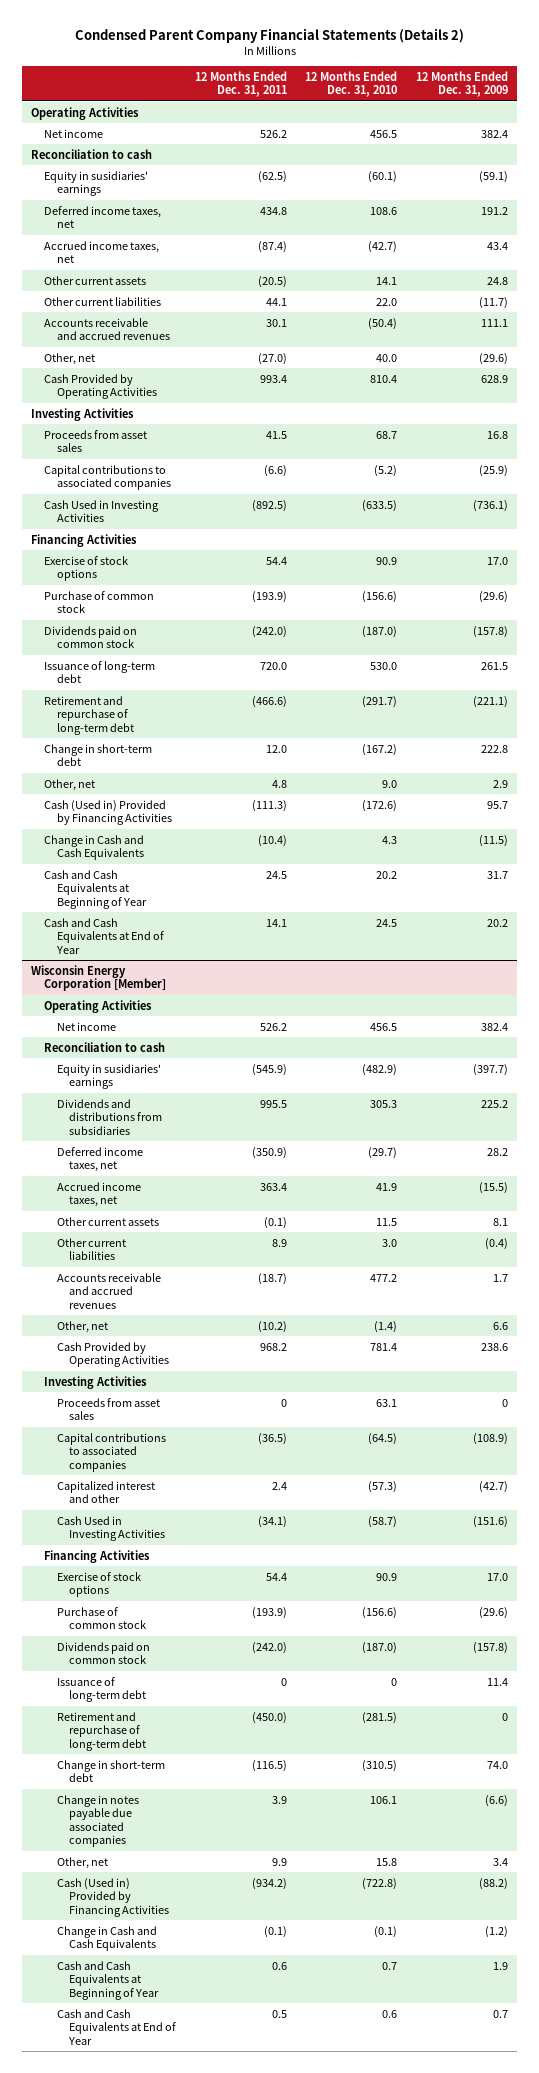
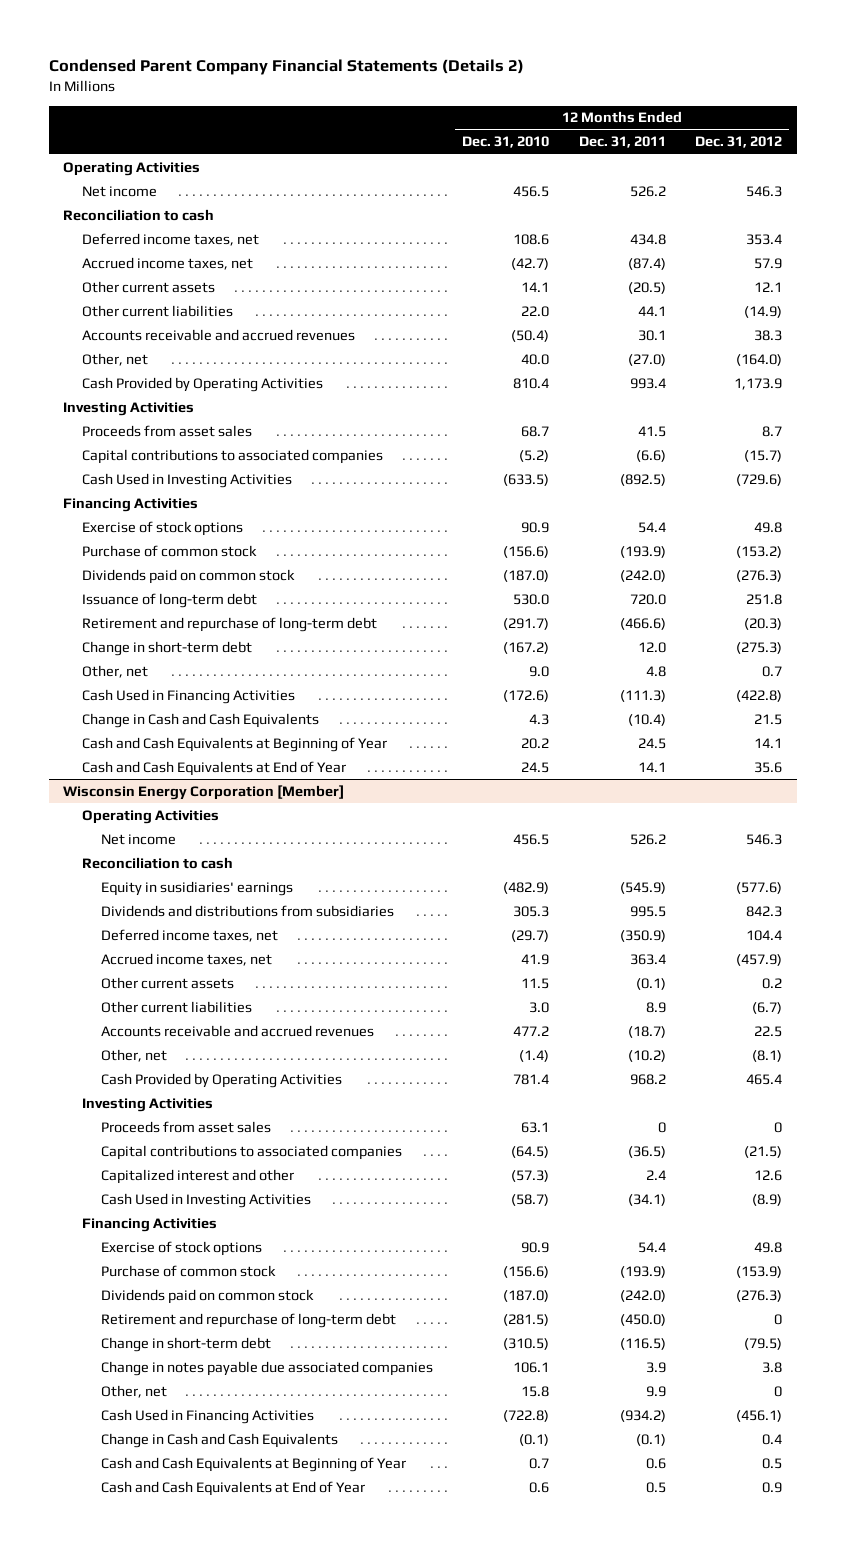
- | 12 Months Ended Dec. 31, 2011 | 12 Months Ended Dec. 31, 2010 | 12 Months Ended Dec. 31, 2009
+ | 12 Months Ended Dec. 31, 2010 | 12 Months Ended Dec. 31, 2011 | 12 Months Ended Dec. 31, 2012
- Equity in susidiaries' earnings | (62.5) | (60.1) | (59.1)
- Cash (Used in) Provided by Financing Activities | (111.3) | (172.6) | 95.7
+ Cash Used in Financing Activities | (172.6) | (111.3) | (422.8)
@ Wisconsin Energy Corporation [Member]
- Issuance of long-term debt | 0 | 0 | 11.4
- Cash (Used in) Provided by Financing Activities | (934.2) | (722.8) | (88.2)
+ Cash Used in Financing Activities | (722.8) | (934.2) | (456.1)

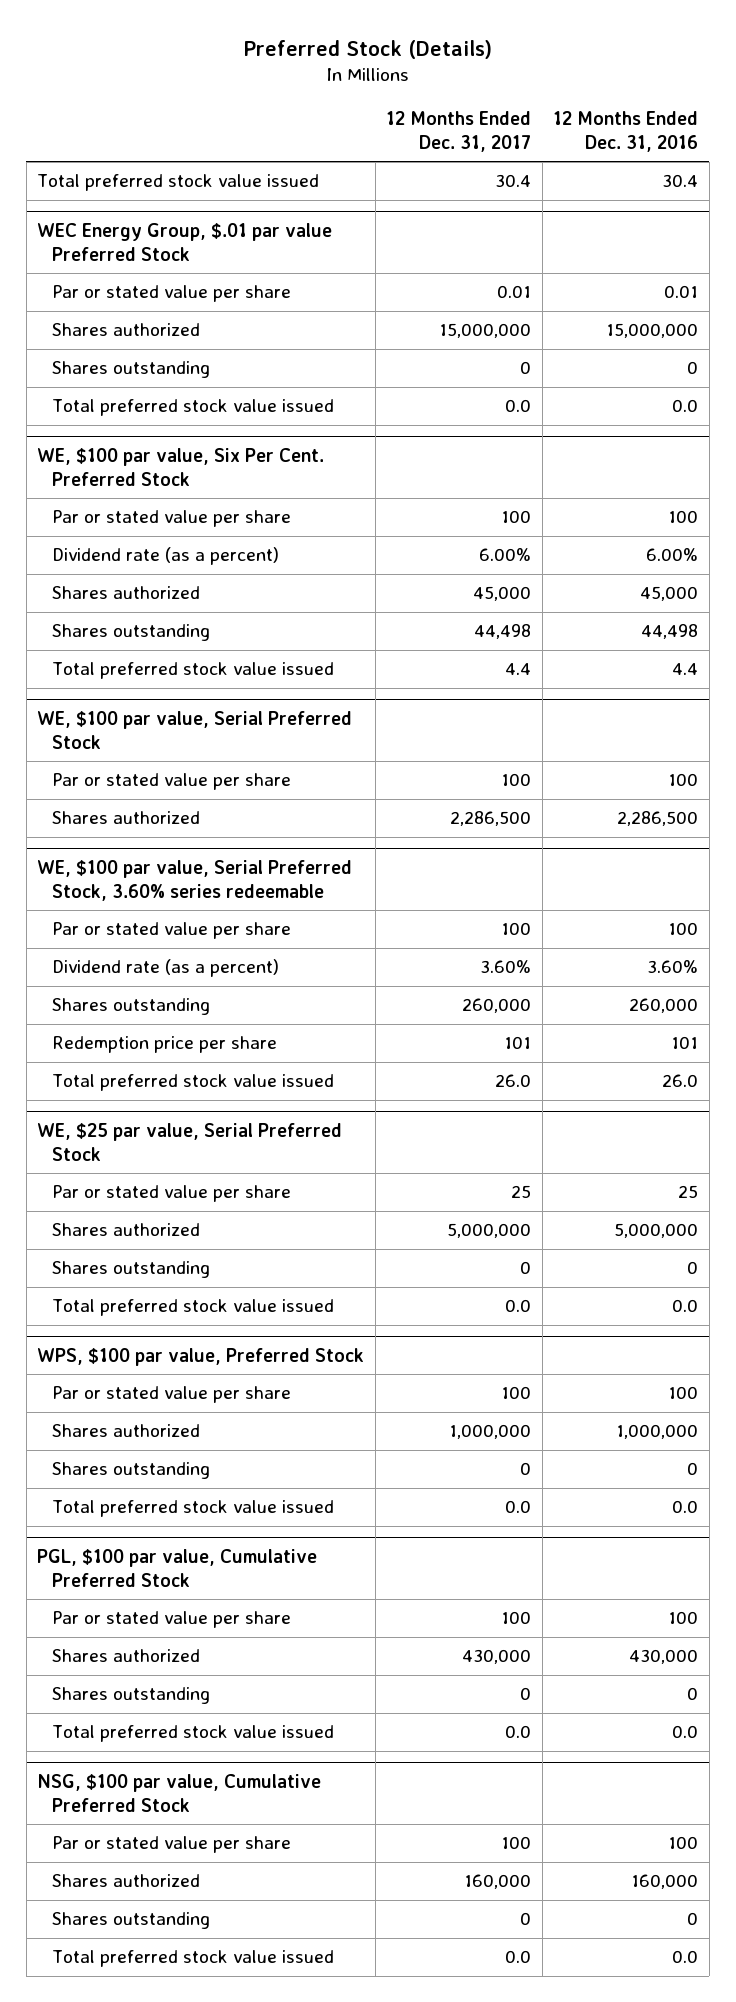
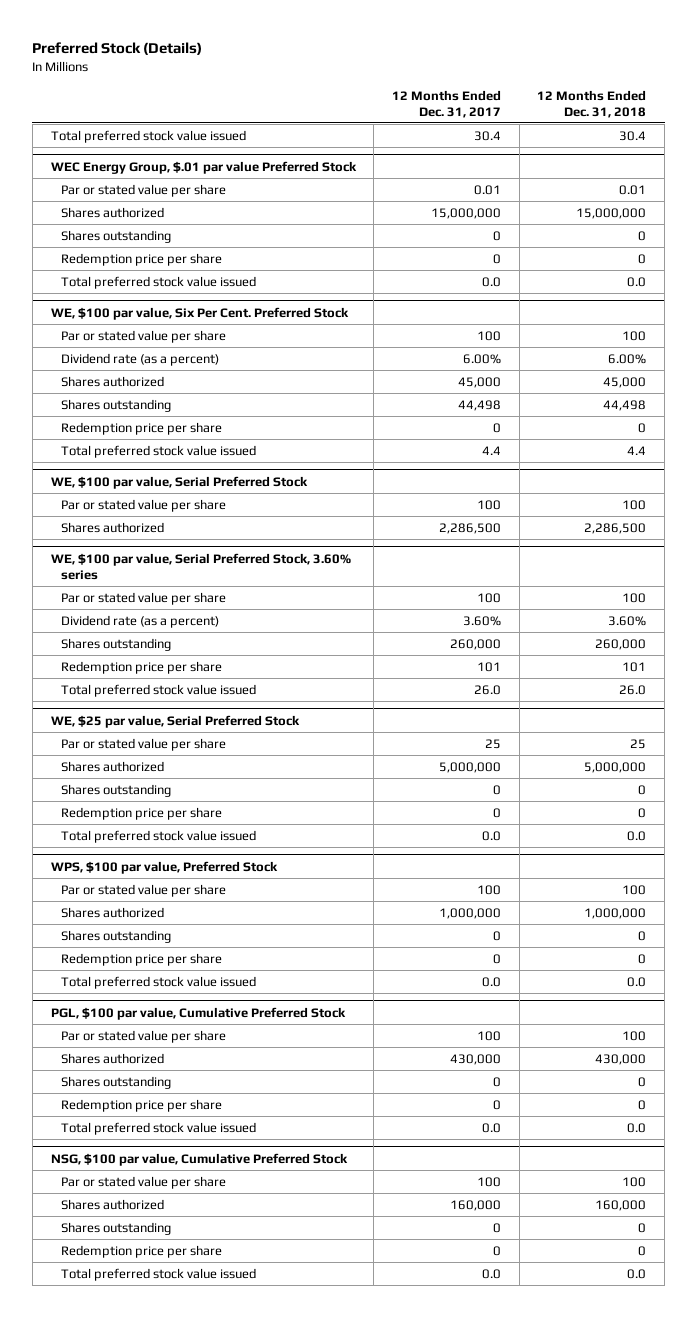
- | 12 Months Ended Dec. 31, 2017 | 12 Months Ended Dec. 31, 2016
+ | 12 Months Ended Dec. 31, 2017 | 12 Months Ended Dec. 31, 2018
@ WEC Energy Group, $.01 par value Preferred Stock
+ Redemption price per share | 0 | 0
@ WE, $100 par value, Six Per Cent. Preferred Stock
+ Redemption price per share | 0 | 0
- WE, $100 par value, Serial Preferred Stock, 3.60% series redeemable
+ WE, $100 par value, Serial Preferred Stock, 3.60% series
@ WE, $25 par value, Serial Preferred Stock
+ Redemption price per share | 0 | 0
@ WPS, $100 par value, Preferred Stock
+ Redemption price per share | 0 | 0
@ PGL, $100 par value, Cumulative Preferred Stock
+ Redemption price per share | 0 | 0
@ NSG, $100 par value, Cumulative Preferred Stock
+ Redemption price per share | 0 | 0

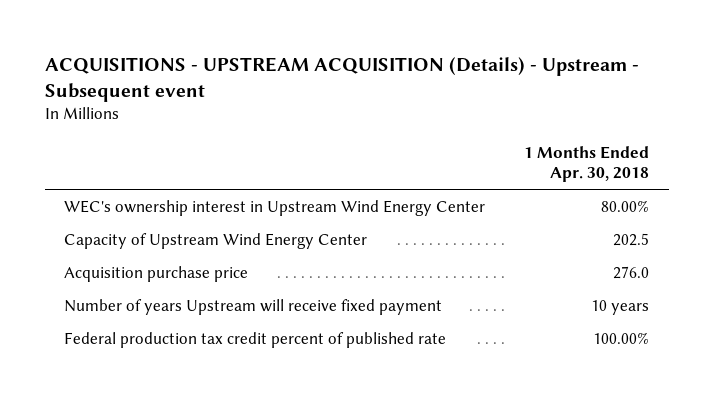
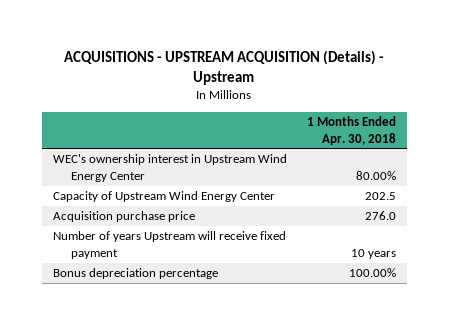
- ACQUISITIONS - UPSTREAM ACQUISITION (Details) - Upstream - Subsequent event
+ ACQUISITIONS - UPSTREAM ACQUISITION (Details) - Upstream
- Federal production tax credit percent of published rate | 100.00%
+ Bonus depreciation percentage | 100.00%

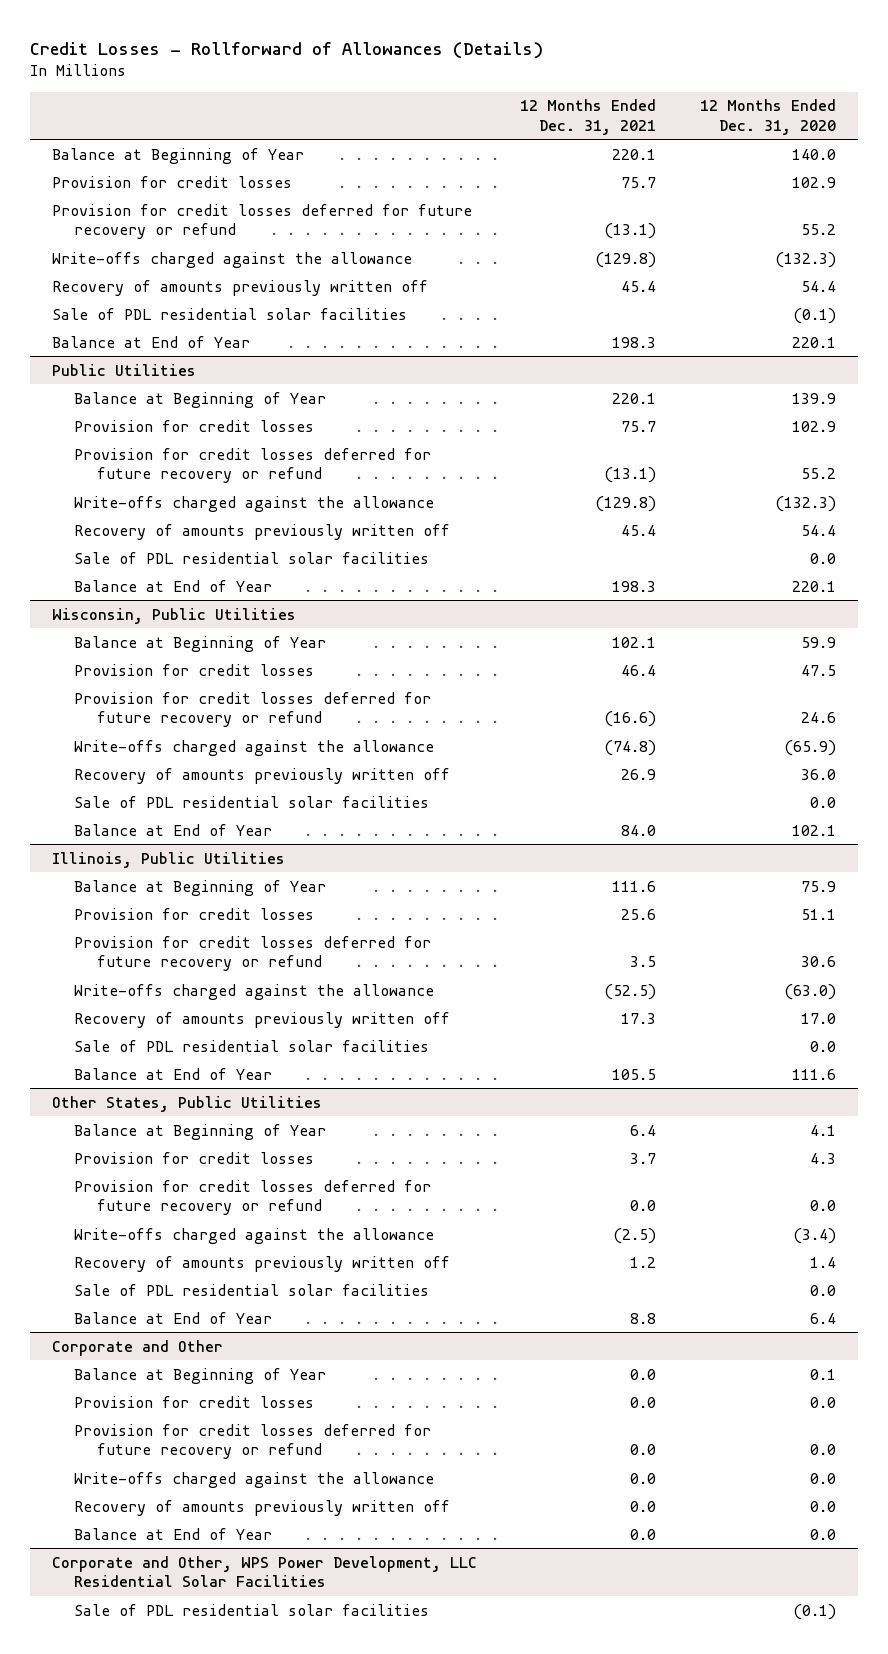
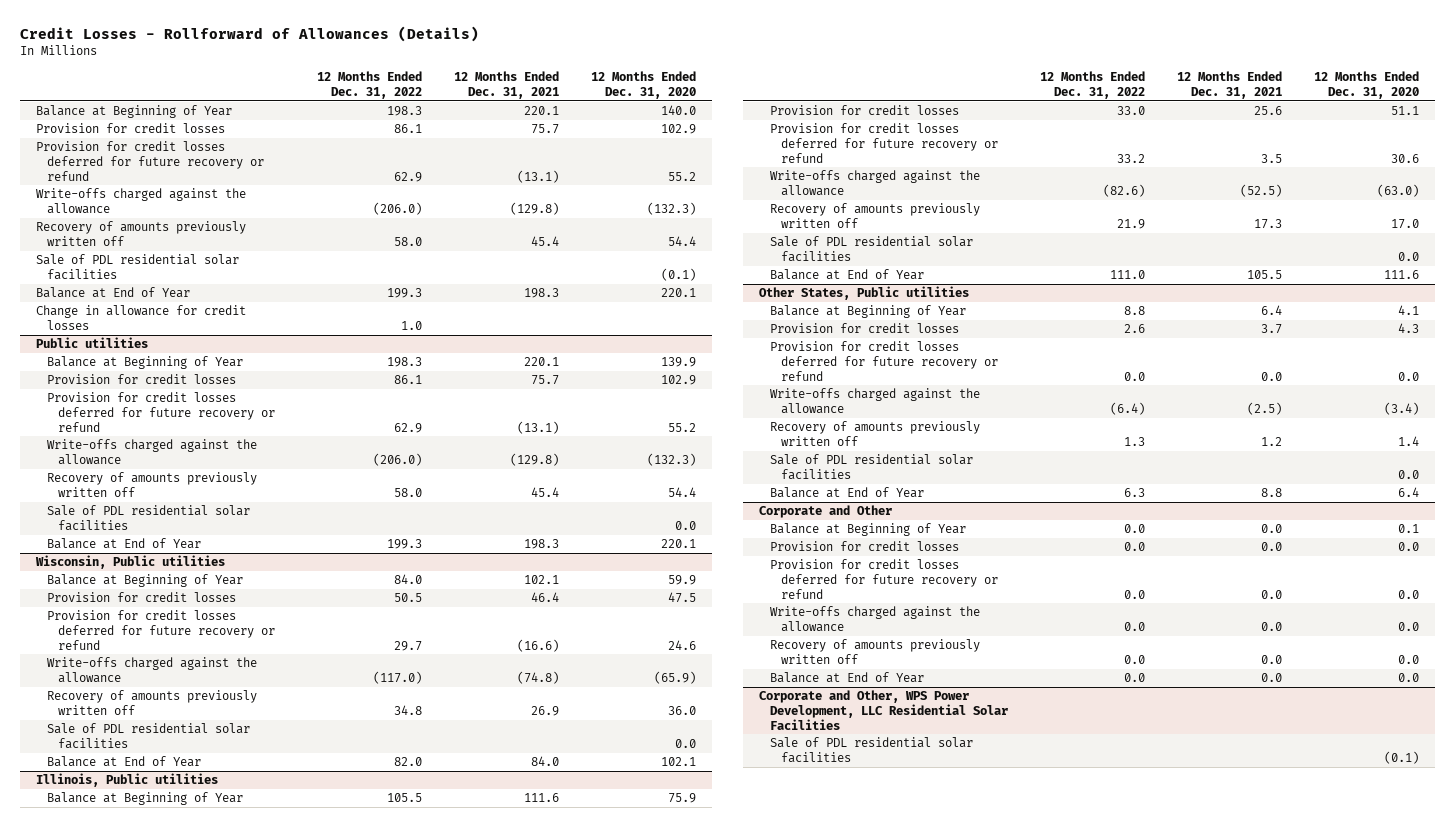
- | 12 Months Ended Dec. 31, 2021 | 12 Months Ended Dec. 31, 2020
+ | 12 Months Ended Dec. 31, 2022 | 12 Months Ended Dec. 31, 2021 | 12 Months Ended Dec. 31, 2020
- Public Utilities
+ Change in allowance for credit losses | 1.0 | |
+ Public utilities
- Wisconsin, Public Utilities
+ Wisconsin, Public utilities
- Illinois, Public Utilities
+ Illinois, Public utilities
- Other States, Public Utilities
+ Other States, Public utilities

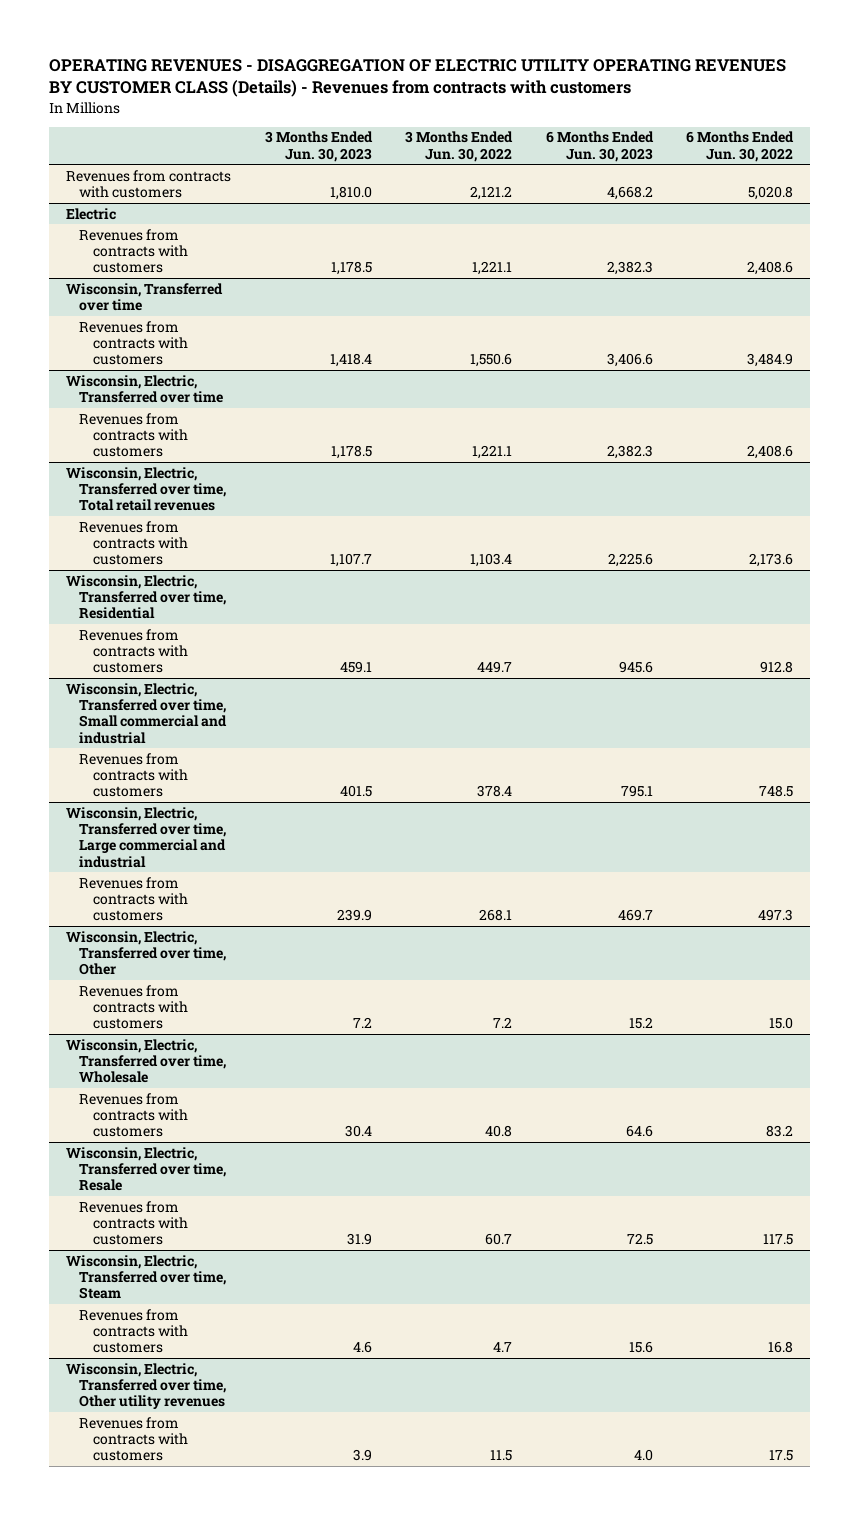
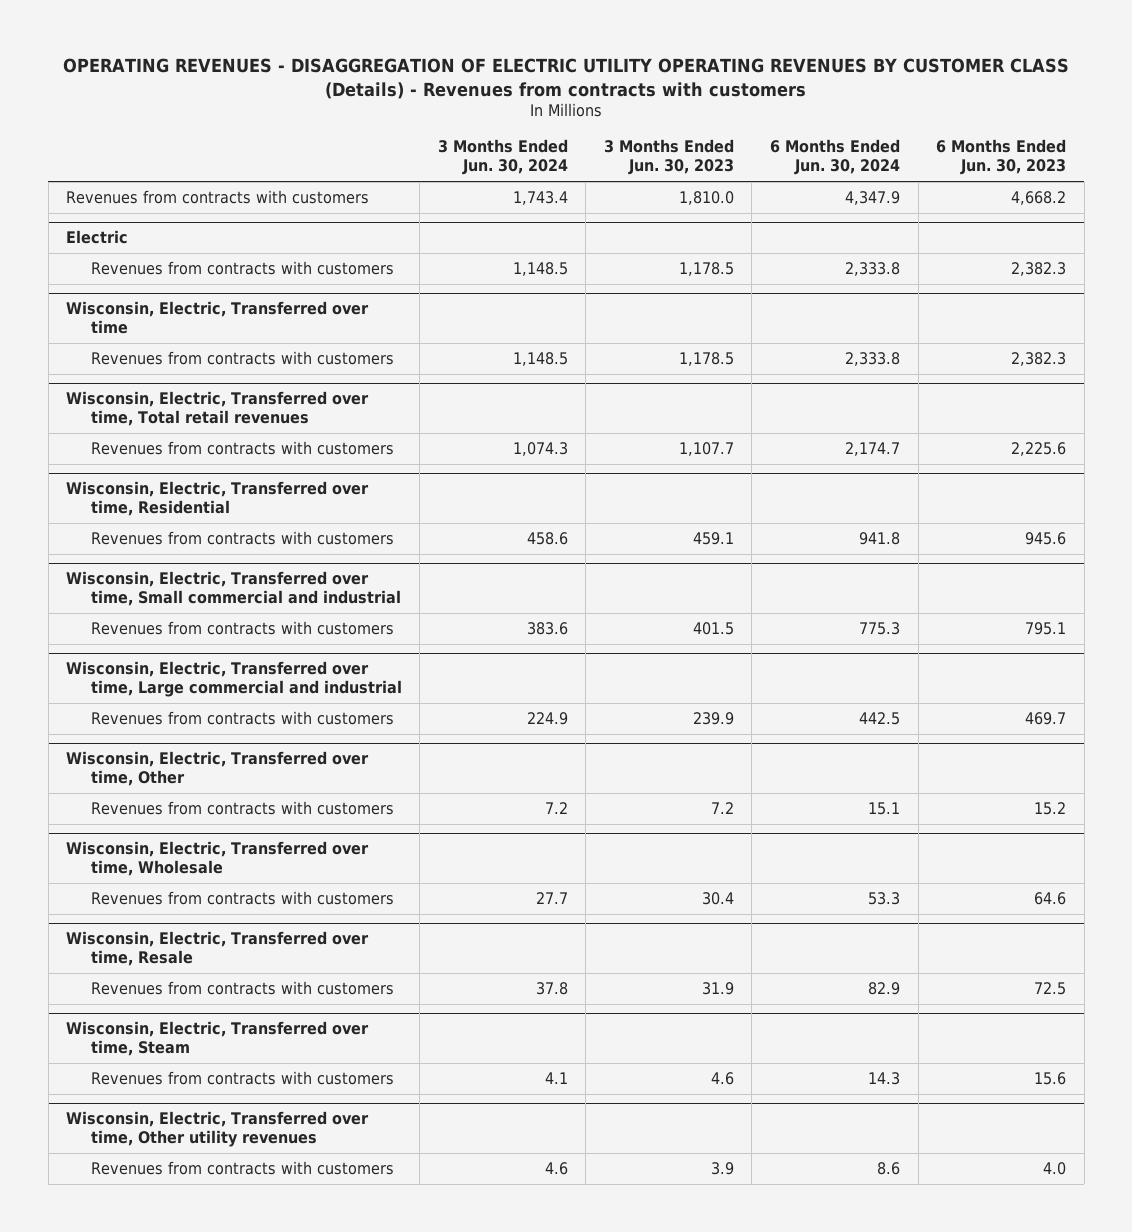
- | 3 Months Ended Jun. 30, 2023 | 3 Months Ended Jun. 30, 2022 | 6 Months Ended Jun. 30, 2023 | 6 Months Ended Jun. 30, 2022
+ | 3 Months Ended Jun. 30, 2024 | 3 Months Ended Jun. 30, 2023 | 6 Months Ended Jun. 30, 2024 | 6 Months Ended Jun. 30, 2023
- Wisconsin, Transferred over time
- Revenues from contracts with customers | 1,418.4 | 1,550.6 | 3,406.6 | 3,484.9

